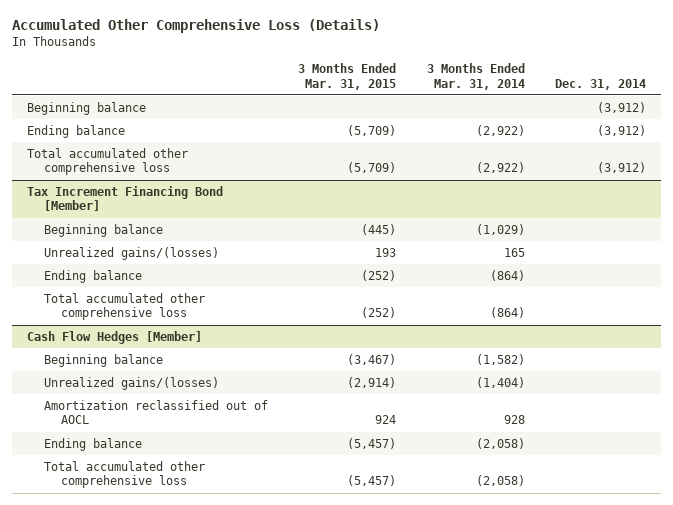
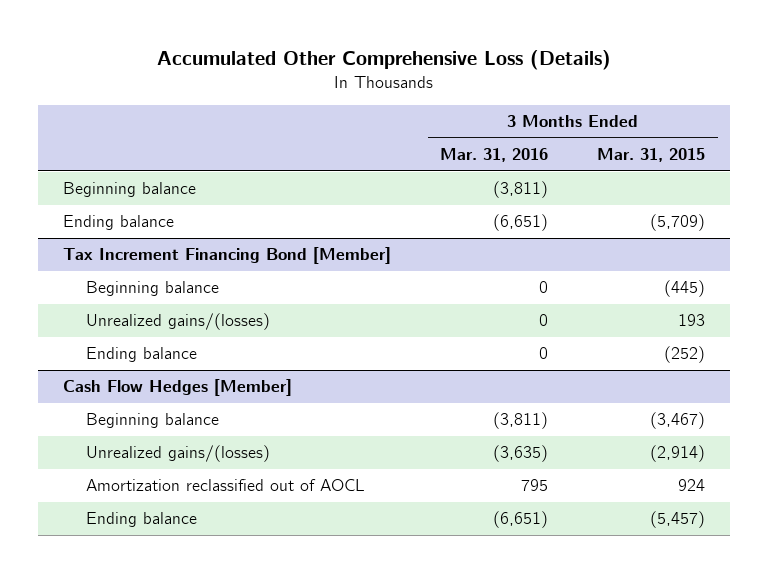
- | 3 Months Ended Mar. 31, 2015 | 3 Months Ended Mar. 31, 2014 | Dec. 31, 2014
+ | 3 Months Ended Mar. 31, 2016 | 3 Months Ended Mar. 31, 2015
- Total accumulated other comprehensive loss | (5,709) | (2,922) | (3,912)
@ Tax Increment Financing Bond [Member]
- Total accumulated other comprehensive loss | (252) | (864) |
@ Cash Flow Hedges [Member]
- Total accumulated other comprehensive loss | (5,457) | (2,058) |

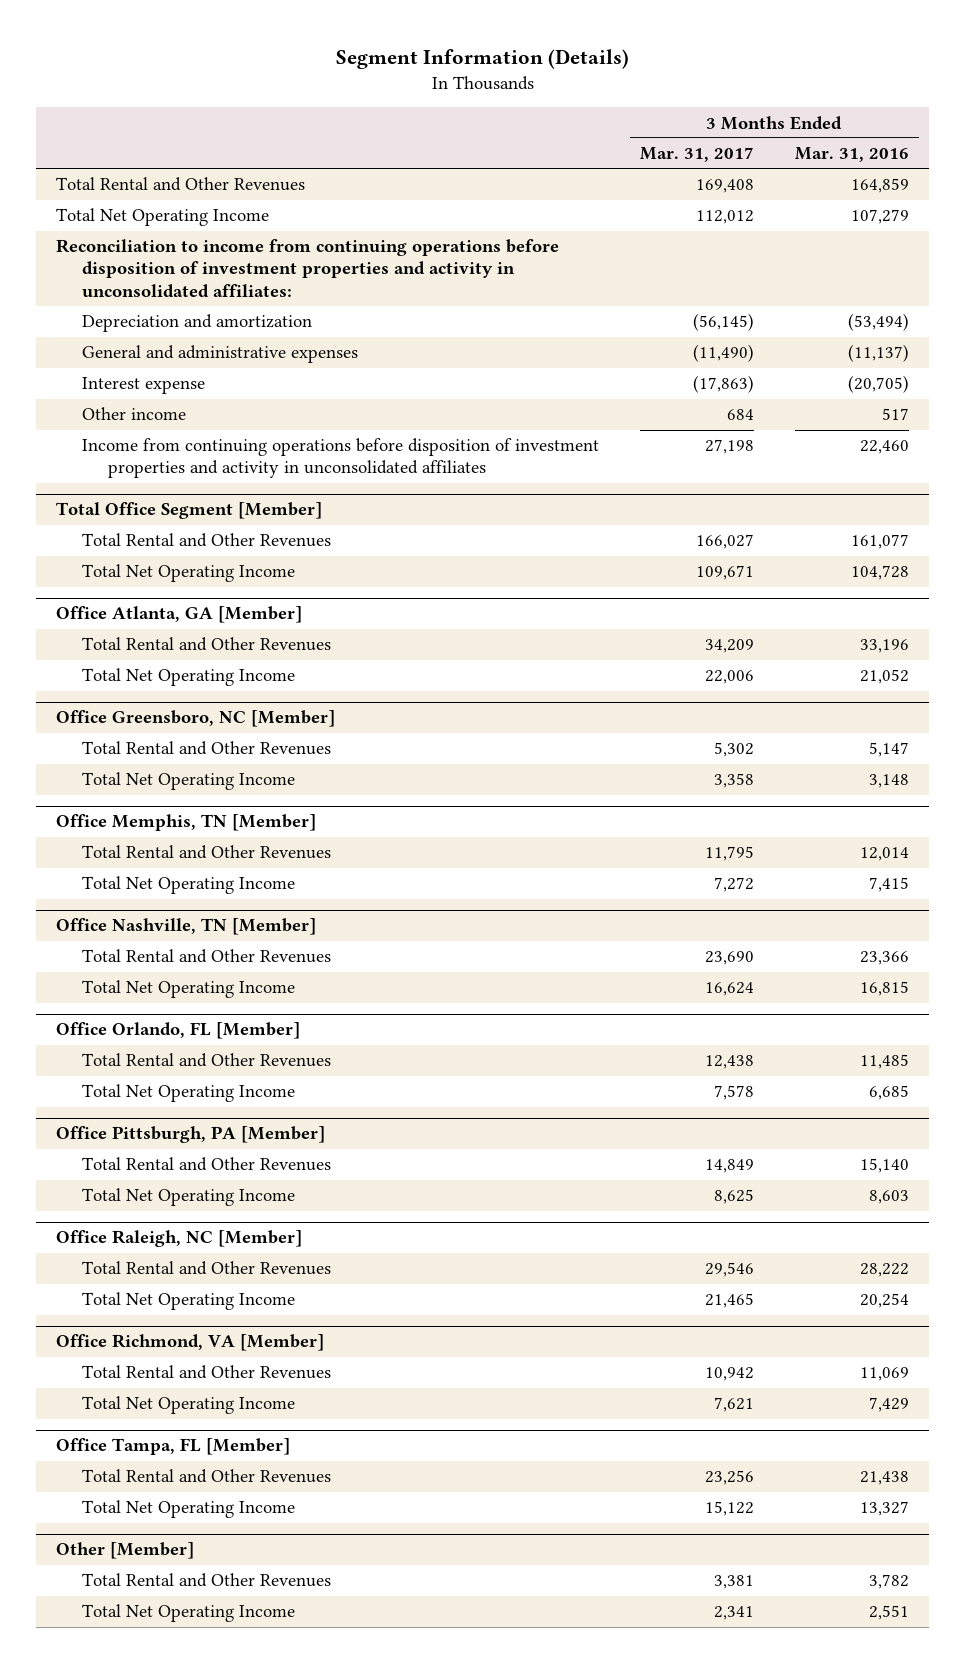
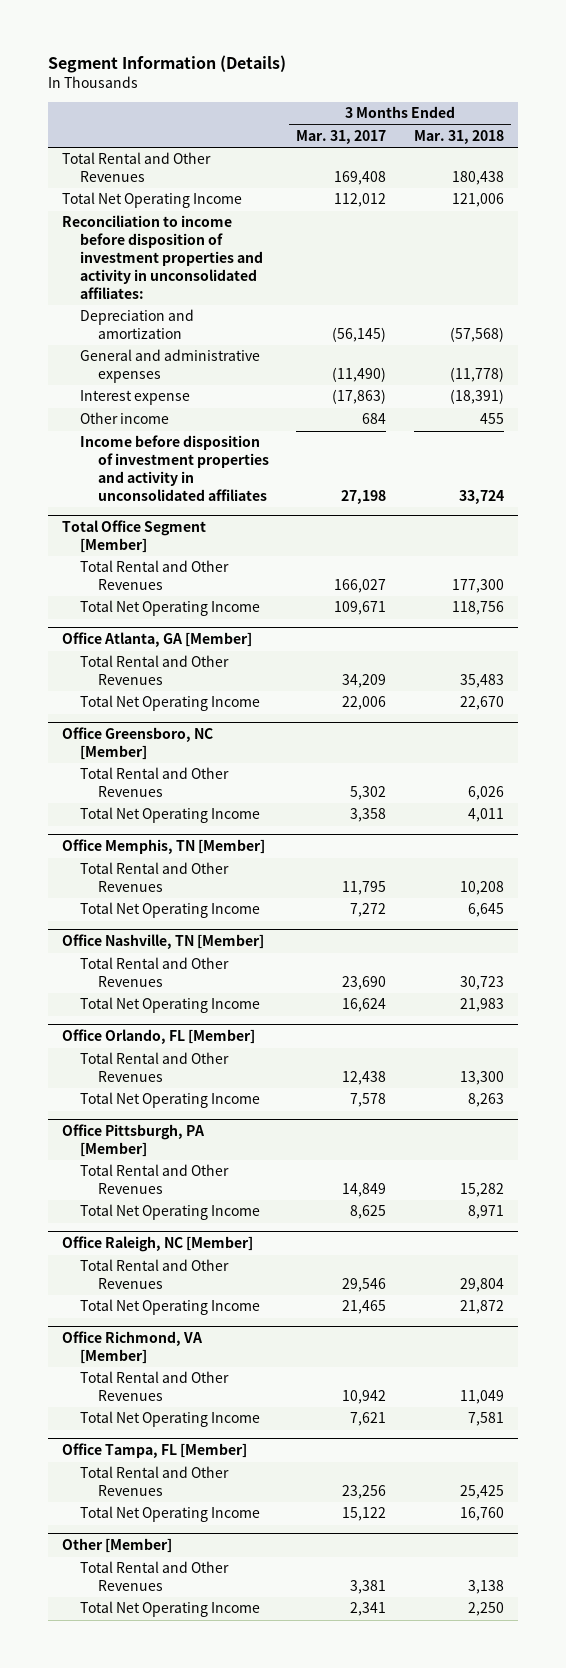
- | 3 Months Ended Mar. 31, 2017 | 3 Months Ended Mar. 31, 2016
+ | 3 Months Ended Mar. 31, 2017 | 3 Months Ended Mar. 31, 2018
- Reconciliation to income from continuing operations before disposition of investment properties and activity in unconsolidated affiliates:
+ Reconciliation to income before disposition of investment properties and activity in unconsolidated affiliates:
- Income from continuing operations before disposition of investment properties and activity in unconsolidated affiliates | 27,198 | 22,460
+ Income before disposition of investment properties and activity in unconsolidated affiliates | 27,198 | 33,724

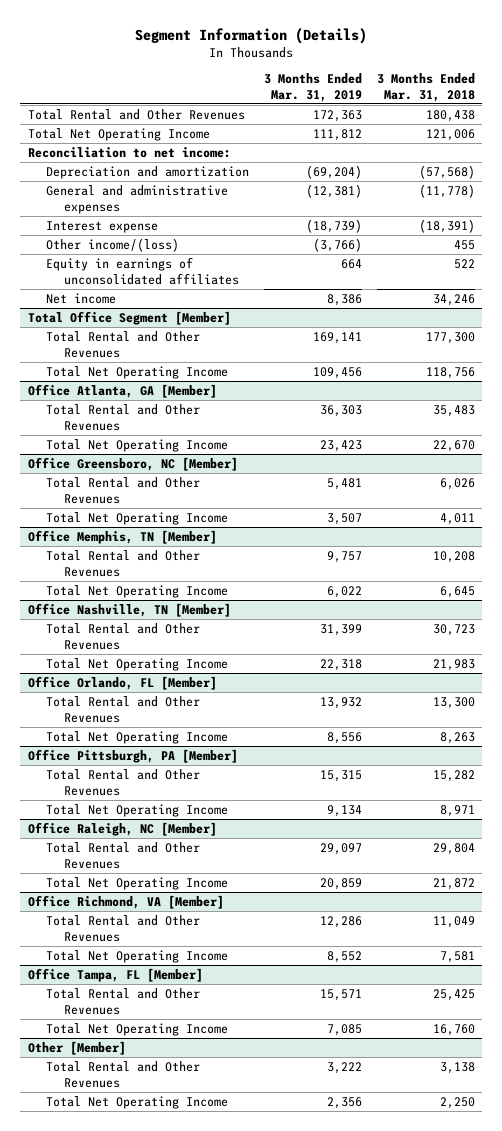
- | 3 Months Ended Mar. 31, 2017 | 3 Months Ended Mar. 31, 2018
+ | 3 Months Ended Mar. 31, 2019 | 3 Months Ended Mar. 31, 2018
- Reconciliation to income before disposition of investment properties and activity in unconsolidated affiliates:
+ Reconciliation to net income:
- Other income | 684 | 455
- Income before disposition of investment properties and activity in unconsolidated affiliates | 27,198 | 33,724
+ Other income/(loss) | (3,766) | 455
+ Equity in earnings of unconsolidated affiliates | 664 | 522
+ Net income | 8,386 | 34,246

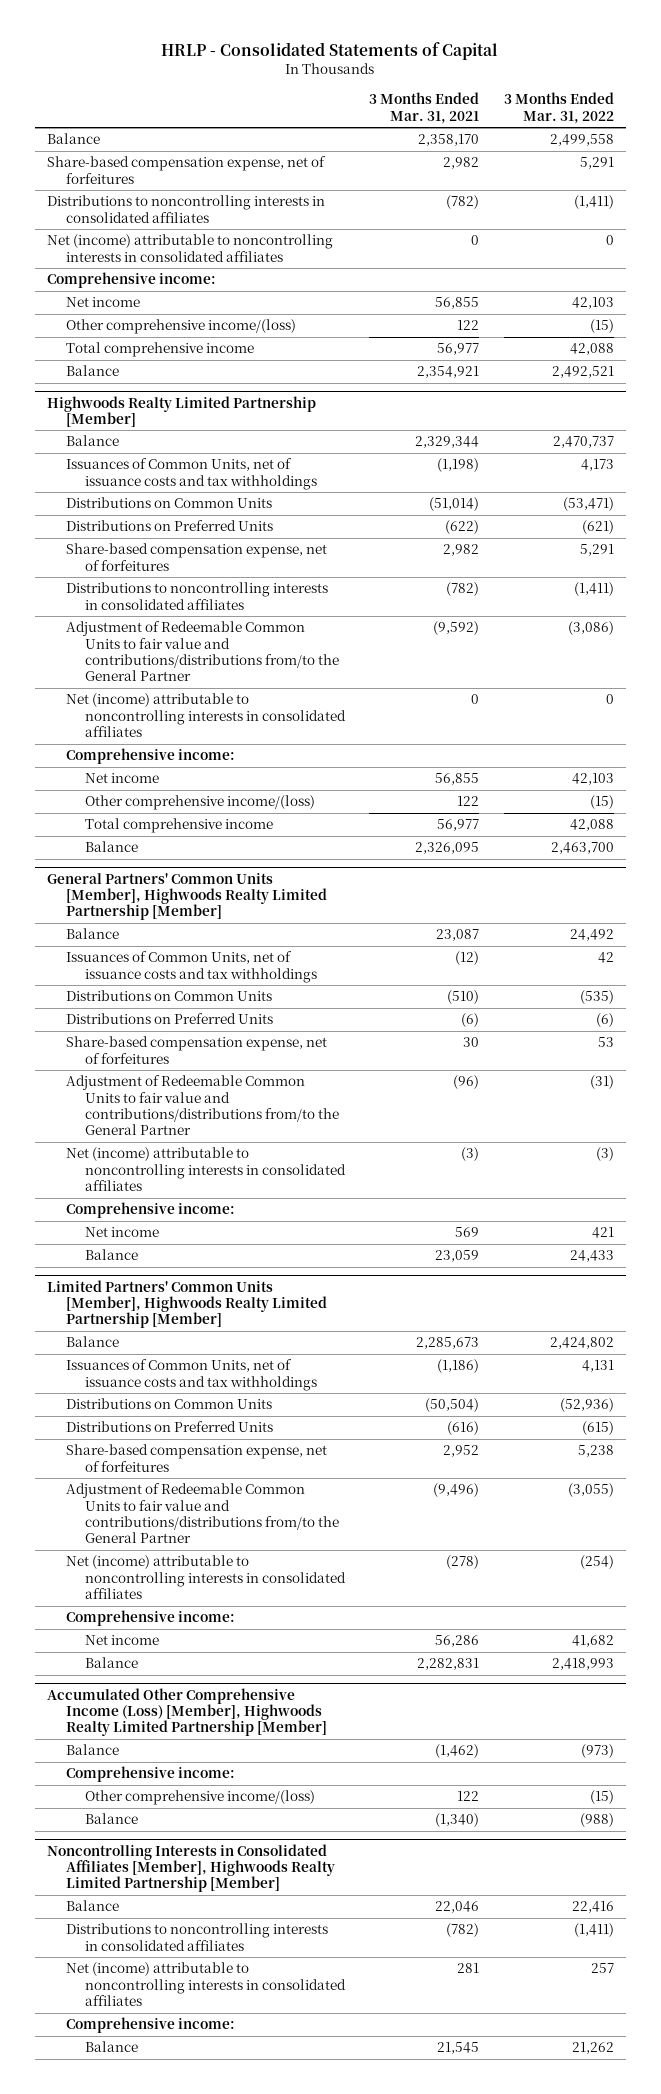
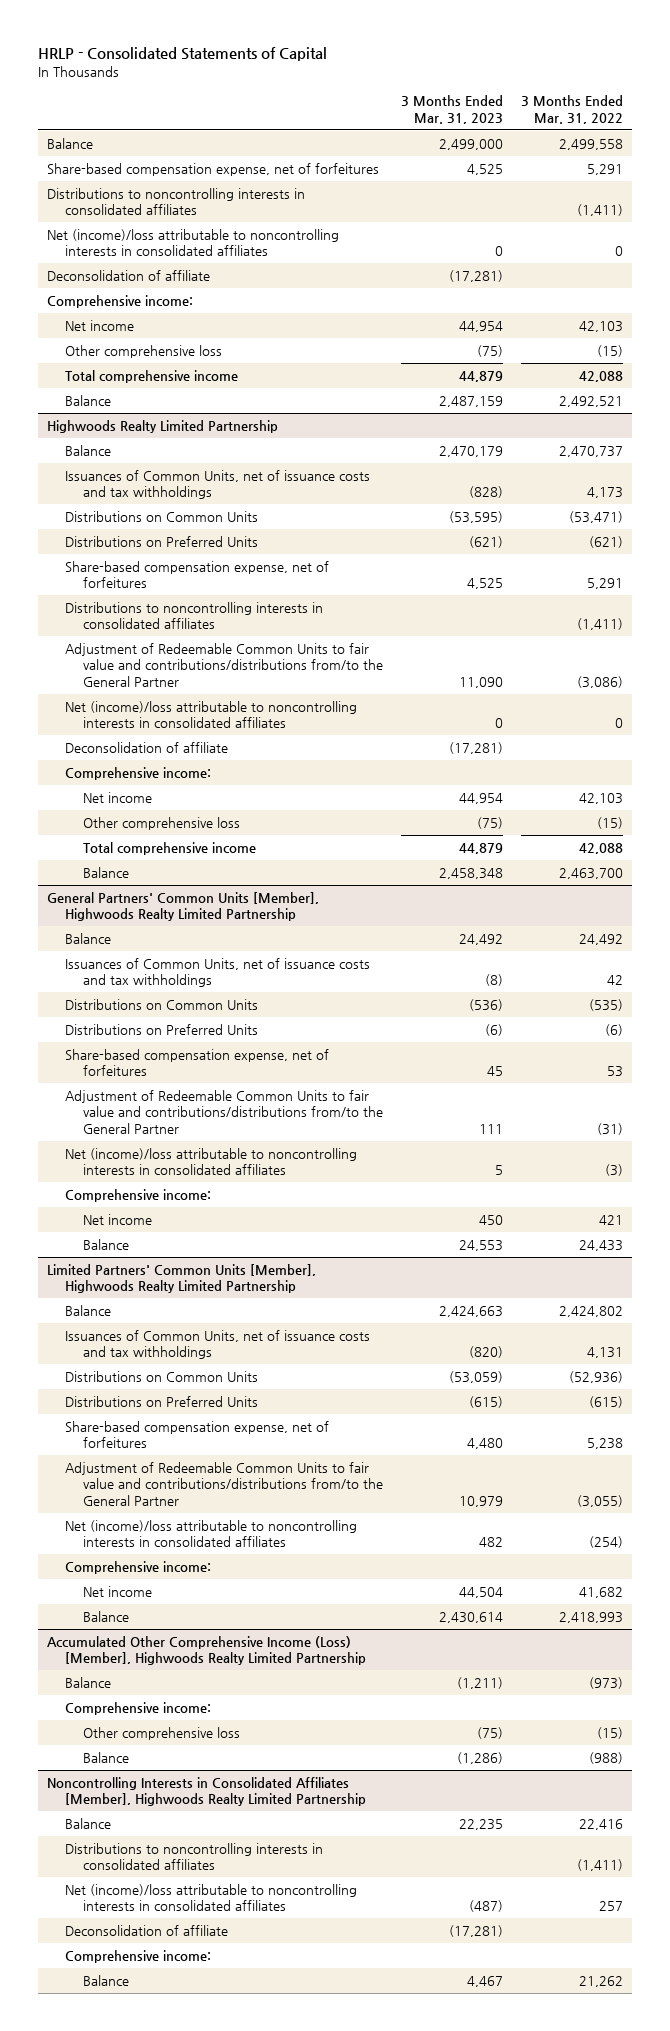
- | 3 Months Ended Mar. 31, 2021 | 3 Months Ended Mar. 31, 2022
+ | 3 Months Ended Mar. 31, 2023 | 3 Months Ended Mar. 31, 2022
- Net (income) attributable to noncontrolling interests in consolidated affiliates | 0 | 0
+ Net (income)/loss attributable to noncontrolling interests in consolidated affiliates | 0 | 0
+ Deconsolidation of affiliate | (17,281) |
- Other comprehensive income/(loss) | 122 | (15)
+ Other comprehensive loss | (75) | (15)
- Highwoods Realty Limited Partnership [Member]
+ Highwoods Realty Limited Partnership
- Net (income) attributable to noncontrolling interests in consolidated affiliates | 0 | 0
+ Net (income)/loss attributable to noncontrolling interests in consolidated affiliates | 0 | 0
+ Deconsolidation of affiliate | (17,281) |
- Other comprehensive income/(loss) | 122 | (15)
+ Other comprehensive loss | (75) | (15)
- General Partners' Common Units [Member], Highwoods Realty Limited Partnership [Member]
+ General Partners' Common Units [Member], Highwoods Realty Limited Partnership
- Net (income) attributable to noncontrolling interests in consolidated affiliates | (3) | (3)
+ Net (income)/loss attributable to noncontrolling interests in consolidated affiliates | 5 | (3)
- Limited Partners' Common Units [Member], Highwoods Realty Limited Partnership [Member]
+ Limited Partners' Common Units [Member], Highwoods Realty Limited Partnership
- Net (income) attributable to noncontrolling interests in consolidated affiliates | (278) | (254)
+ Net (income)/loss attributable to noncontrolling interests in consolidated affiliates | 482 | (254)
- Accumulated Other Comprehensive Income (Loss) [Member], Highwoods Realty Limited Partnership [Member]
+ Accumulated Other Comprehensive Income (Loss) [Member], Highwoods Realty Limited Partnership
- Other comprehensive income/(loss) | 122 | (15)
+ Other comprehensive loss | (75) | (15)
- Noncontrolling Interests in Consolidated Affiliates [Member], Highwoods Realty Limited Partnership [Member]
+ Noncontrolling Interests in Consolidated Affiliates [Member], Highwoods Realty Limited Partnership
- Net (income) attributable to noncontrolling interests in consolidated affiliates | 281 | 257
+ Net (income)/loss attributable to noncontrolling interests in consolidated affiliates | (487) | 257
+ Deconsolidation of affiliate | (17,281) |

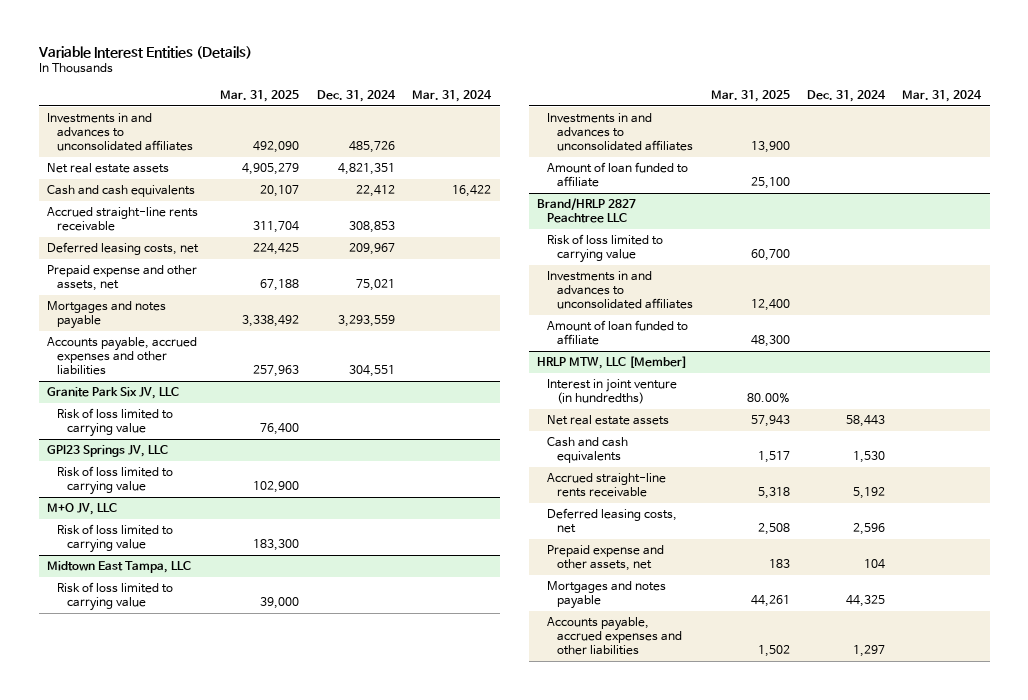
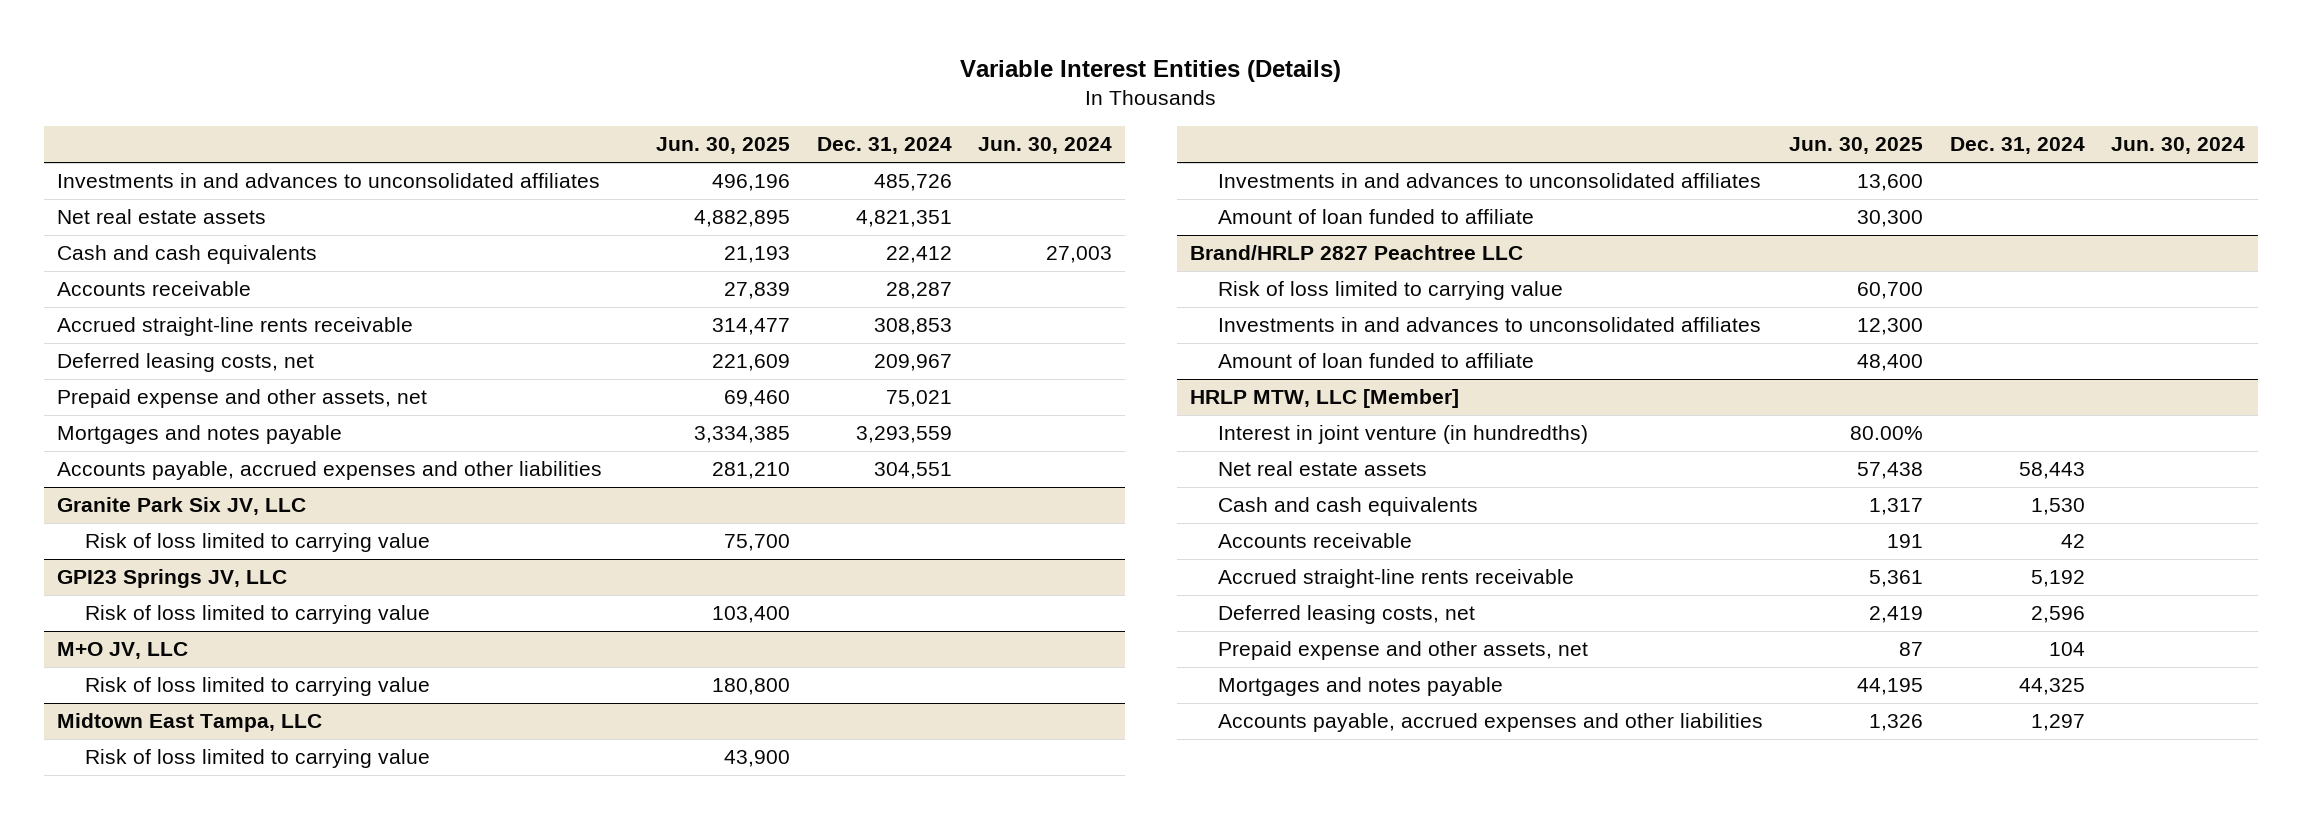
- | Mar. 31, 2025 | Dec. 31, 2024 | Mar. 31, 2024
+ | Jun. 30, 2025 | Dec. 31, 2024 | Jun. 30, 2024
+ Accounts receivable | 27,839 | 28,287 |
@ HRLP MTW, LLC [Member]
+ Accounts receivable | 191 | 42 |

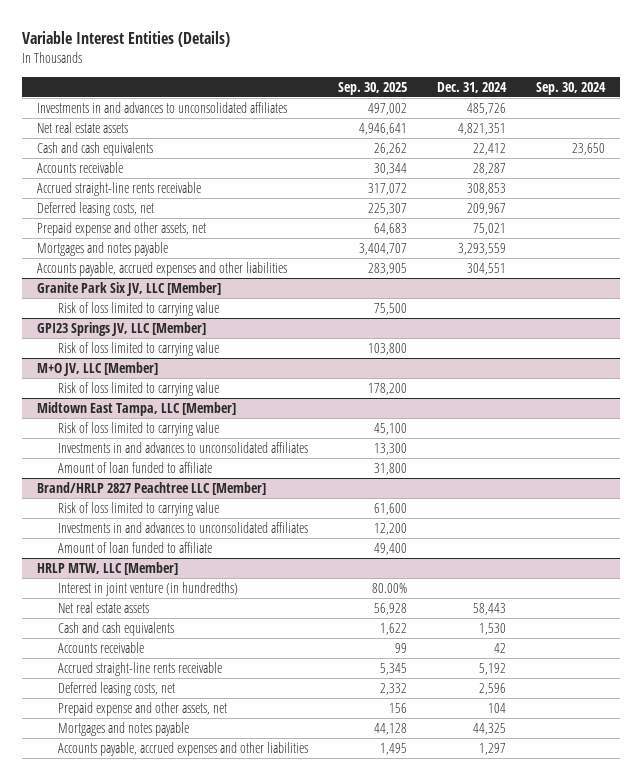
- | Jun. 30, 2025 | Dec. 31, 2024 | Jun. 30, 2024
+ | Sep. 30, 2025 | Dec. 31, 2024 | Sep. 30, 2024
- Granite Park Six JV, LLC
+ Granite Park Six JV, LLC [Member]
- GPI23 Springs JV, LLC
+ GPI23 Springs JV, LLC [Member]
- M+O JV, LLC
+ M+O JV, LLC [Member]
- Midtown East Tampa, LLC
+ Midtown East Tampa, LLC [Member]
- Brand/HRLP 2827 Peachtree LLC
+ Brand/HRLP 2827 Peachtree LLC [Member]

